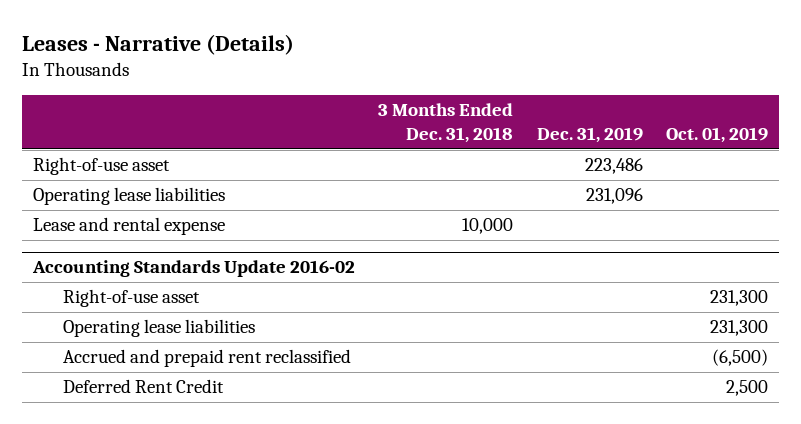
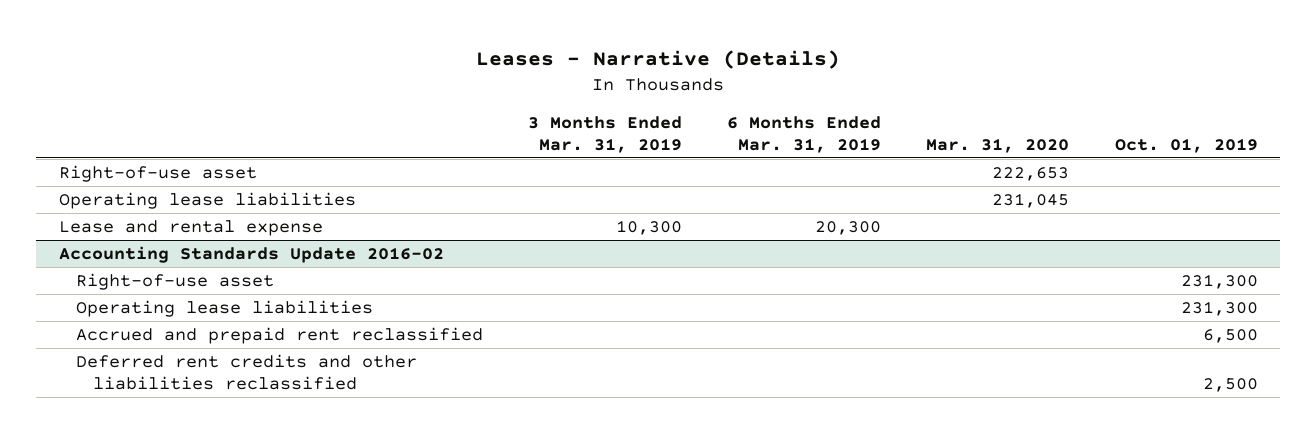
- | 3 Months Ended Dec. 31, 2018 | Dec. 31, 2019 | Oct. 01, 2019
+ | 3 Months Ended Mar. 31, 2019 | 6 Months Ended Mar. 31, 2019 | Mar. 31, 2020 | Oct. 01, 2019
@ Accounting Standards Update 2016-02
- Accrued and prepaid rent reclassified | | | (6,500)
- Deferred Rent Credit | | | 2,500
+ Accrued and prepaid rent reclassified | | | | 6,500
+ Deferred rent credits and other liabilities reclassified | | | | 2,500

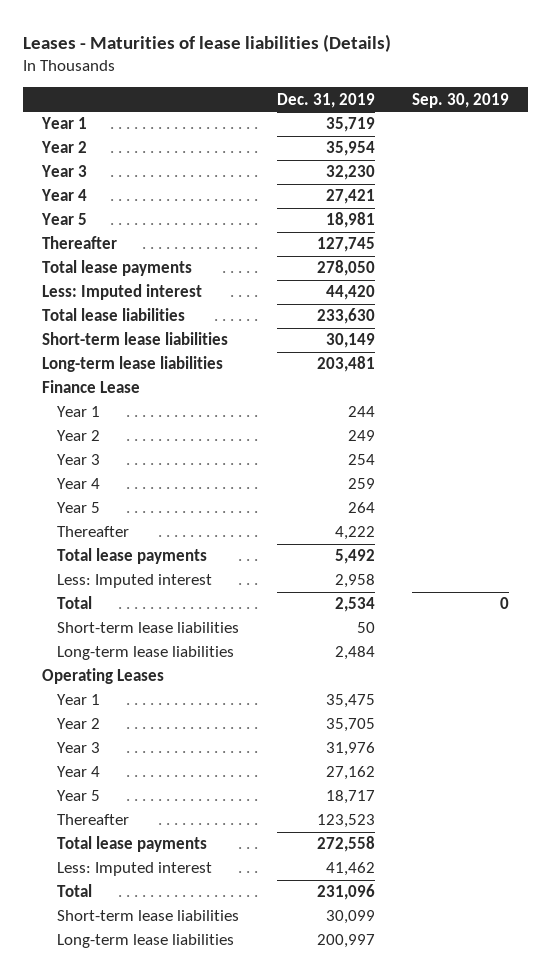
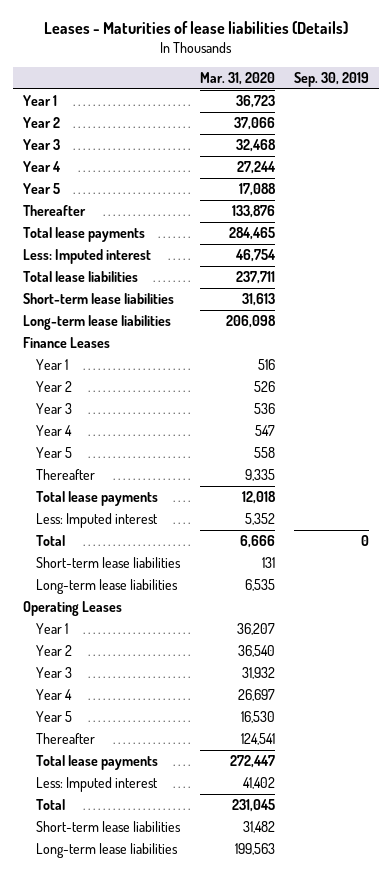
- | Dec. 31, 2019 | Sep. 30, 2019
+ | Mar. 31, 2020 | Sep. 30, 2019
- Finance Lease
+ Finance Leases

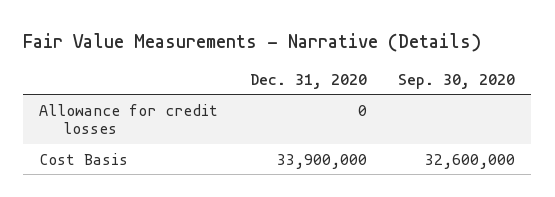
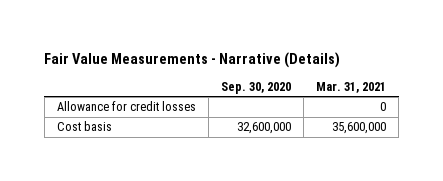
- | Dec. 31, 2020 | Sep. 30, 2020
+ | Sep. 30, 2020 | Mar. 31, 2021
- Cost Basis | 33,900,000 | 32,600,000
+ Cost basis | 32,600,000 | 35,600,000

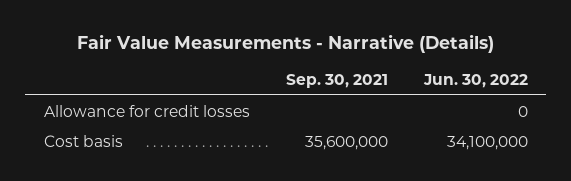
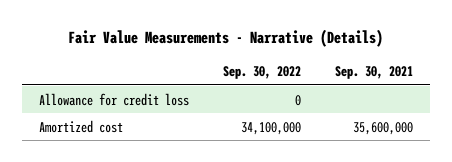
- | Sep. 30, 2021 | Jun. 30, 2022
+ | Sep. 30, 2022 | Sep. 30, 2021
- Allowance for credit losses | | 0
- Cost basis | 35,600,000 | 34,100,000
+ Allowance for credit loss | 0 |
+ Amortized cost | 34,100,000 | 35,600,000

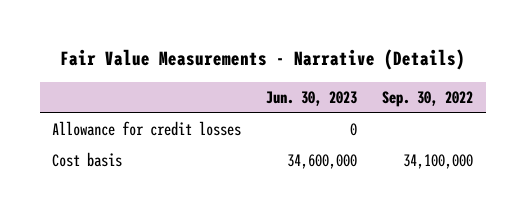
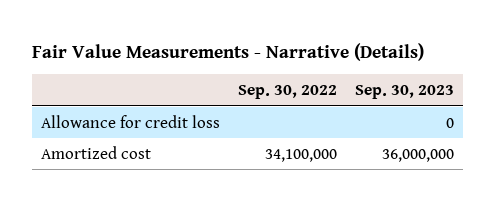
- | Jun. 30, 2023 | Sep. 30, 2022
+ | Sep. 30, 2022 | Sep. 30, 2023
- Allowance for credit losses | 0 |
- Cost basis | 34,600,000 | 34,100,000
+ Allowance for credit loss | | 0
+ Amortized cost | 34,100,000 | 36,000,000

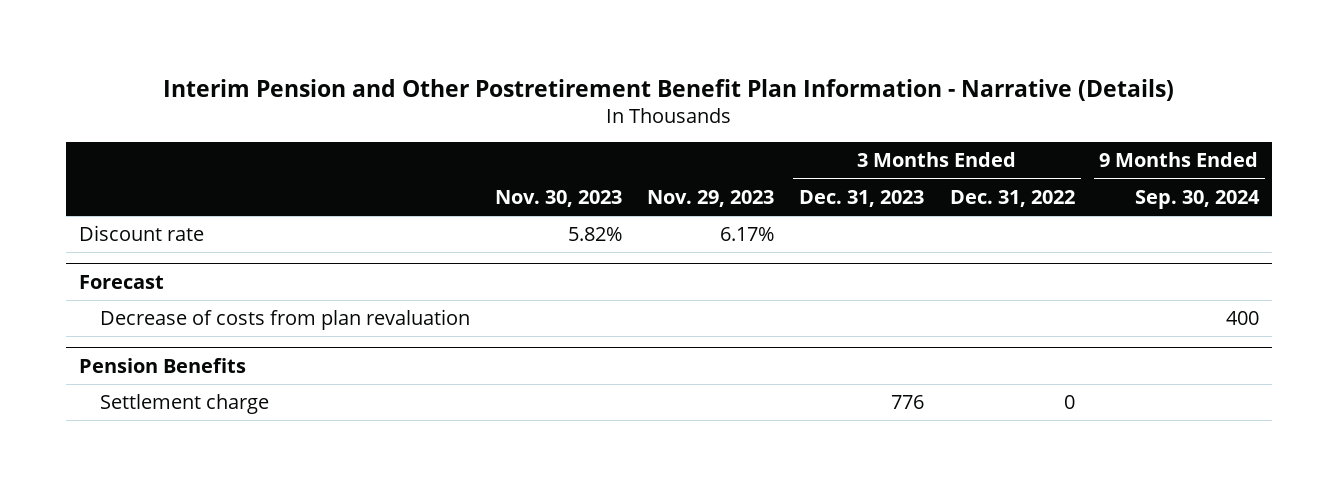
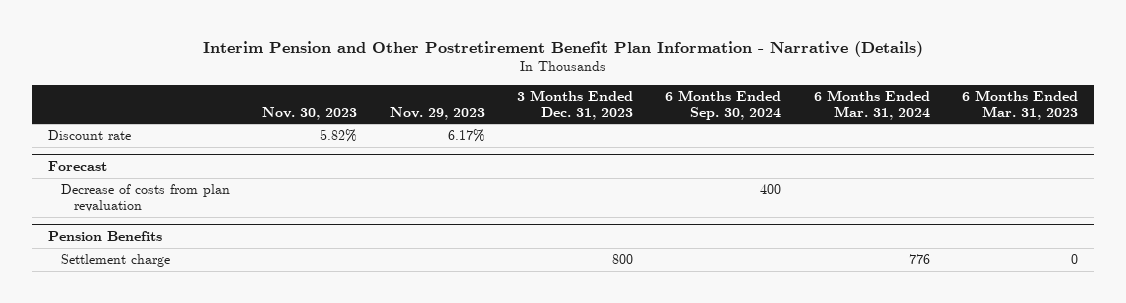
- | Nov. 30, 2023 | Nov. 29, 2023 | 3 Months Ended Dec. 31, 2023 | 3 Months Ended Dec. 31, 2022 | 9 Months Ended Sep. 30, 2024
+ | Nov. 30, 2023 | Nov. 29, 2023 | 3 Months Ended Dec. 31, 2023 | 6 Months Ended Sep. 30, 2024 | 6 Months Ended Mar. 31, 2024 | 6 Months Ended Mar. 31, 2023
@ Pension Benefits
- Settlement charge | | | 776 | 0 |
+ Settlement charge | | | 800 | | 776 | 0

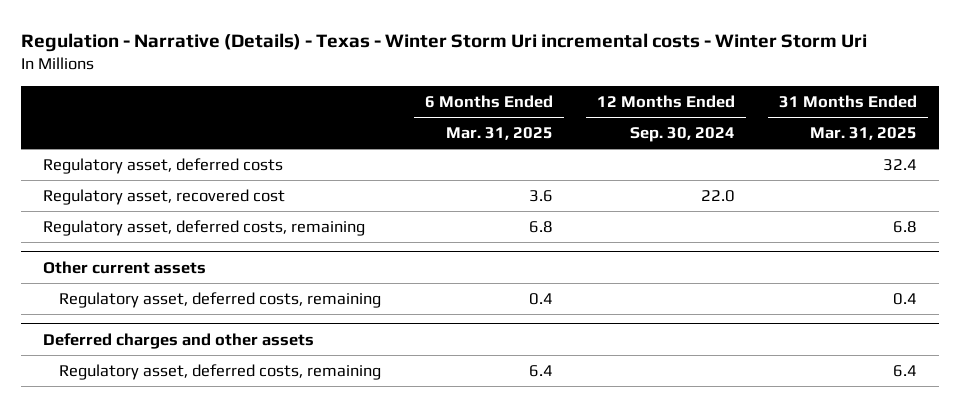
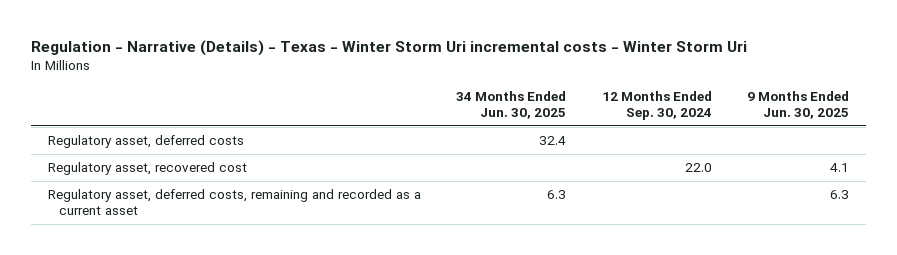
- | 6 Months Ended Mar. 31, 2025 | 12 Months Ended Sep. 30, 2024 | 31 Months Ended Mar. 31, 2025
+ | 34 Months Ended Jun. 30, 2025 | 12 Months Ended Sep. 30, 2024 | 9 Months Ended Jun. 30, 2025
- Regulatory asset, deferred costs, remaining | 6.8 | | 6.8
- Other current assets
- Regulatory asset, deferred costs, remaining | 0.4 | | 0.4
- Deferred charges and other assets
- Regulatory asset, deferred costs, remaining | 6.4 | | 6.4
+ Regulatory asset, deferred costs, remaining and recorded as a current asset | 6.3 | | 6.3

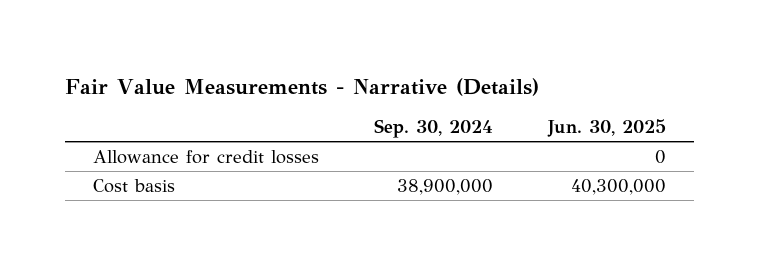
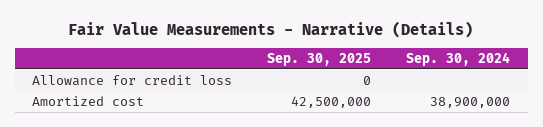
- | Sep. 30, 2024 | Jun. 30, 2025
+ | Sep. 30, 2025 | Sep. 30, 2024
- Allowance for credit losses | | 0
- Cost basis | 38,900,000 | 40,300,000
+ Allowance for credit loss | 0 |
+ Amortized cost | 42,500,000 | 38,900,000

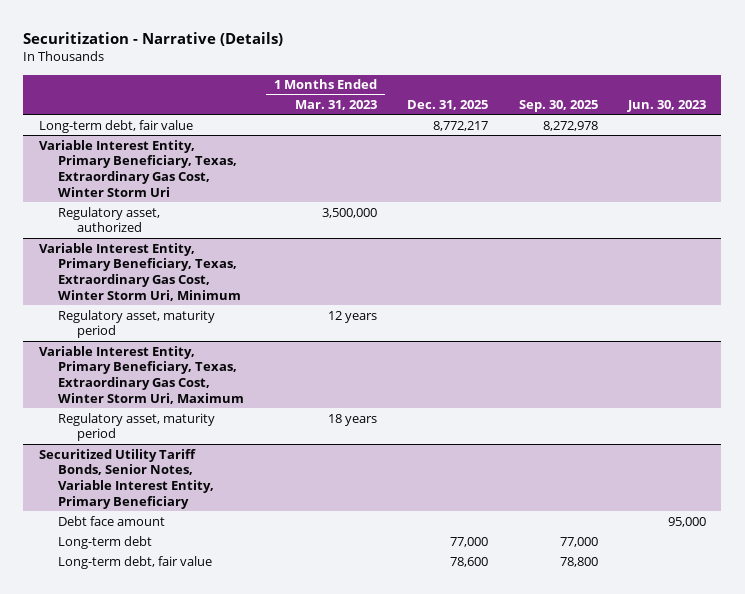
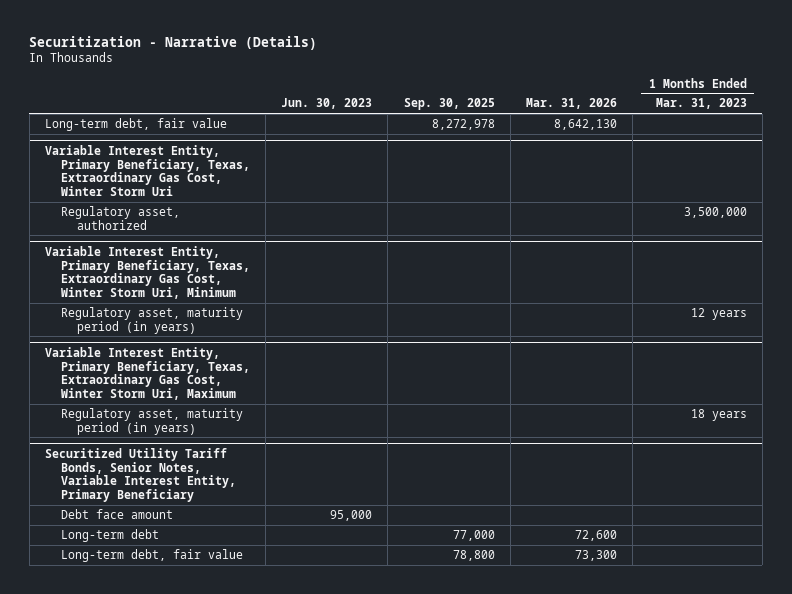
- | 1 Months Ended Mar. 31, 2023 | Dec. 31, 2025 | Sep. 30, 2025 | Jun. 30, 2023
+ | Jun. 30, 2023 | Sep. 30, 2025 | Mar. 31, 2026 | 1 Months Ended Mar. 31, 2023
@ Variable Interest Entity, Primary Beneficiary, Texas, Extraordinary Gas Cost, Winter Storm Uri, Minimum
- Regulatory asset, maturity period | 12 years | | |
+ Regulatory asset, maturity period (in years) | | | | 12 years
@ Variable Interest Entity, Primary Beneficiary, Texas, Extraordinary Gas Cost, Winter Storm Uri, Maximum
- Regulatory asset, maturity period | 18 years | | |
+ Regulatory asset, maturity period (in years) | | | | 18 years

